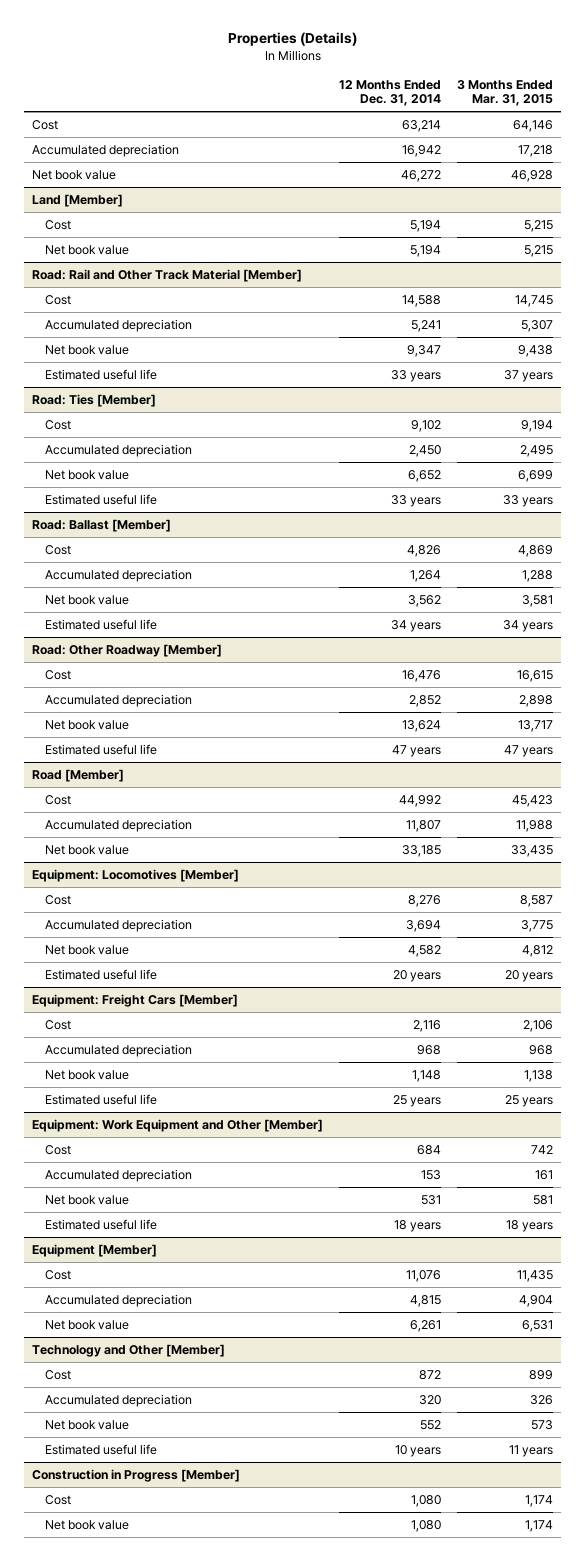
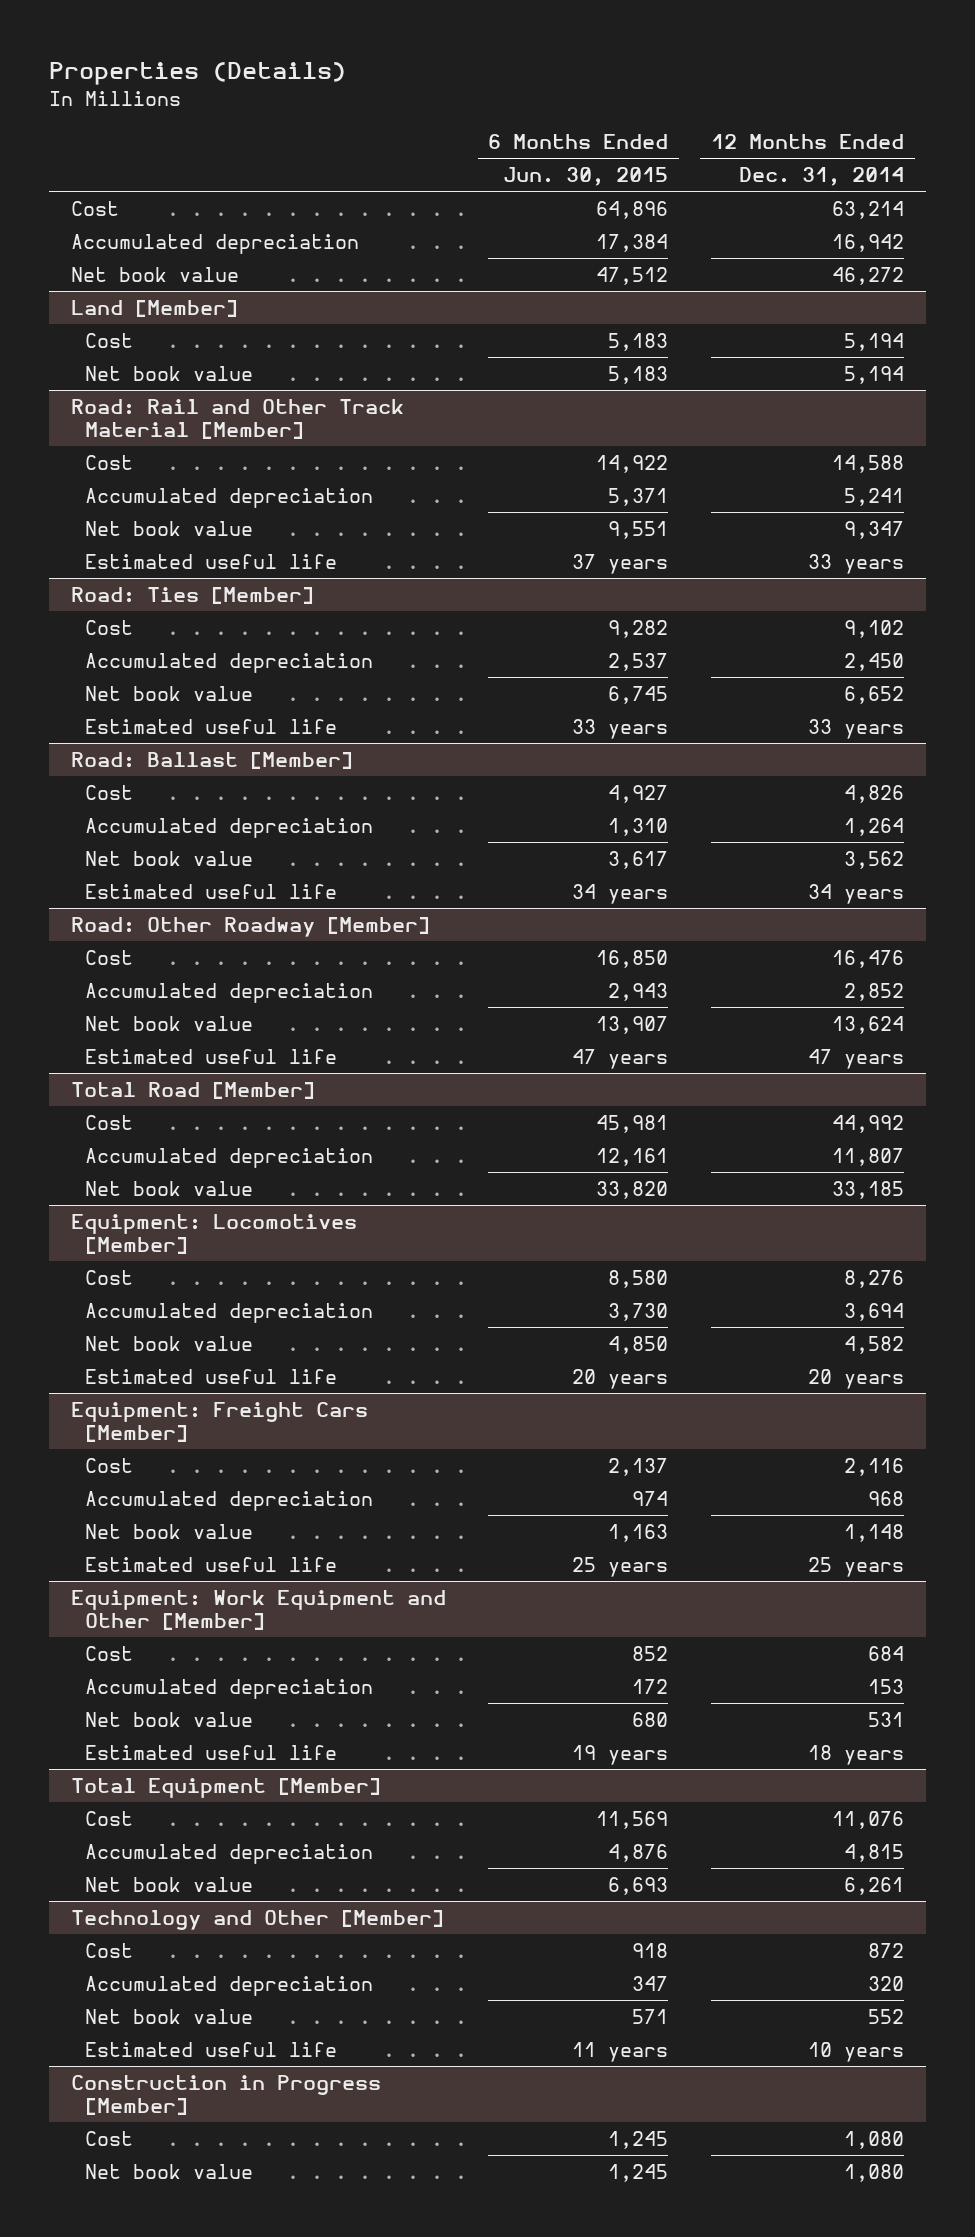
- | 12 Months Ended Dec. 31, 2014 | 3 Months Ended Mar. 31, 2015
+ | 6 Months Ended Jun. 30, 2015 | 12 Months Ended Dec. 31, 2014
- Road [Member]
+ Total Road [Member]
- Equipment [Member]
+ Total Equipment [Member]

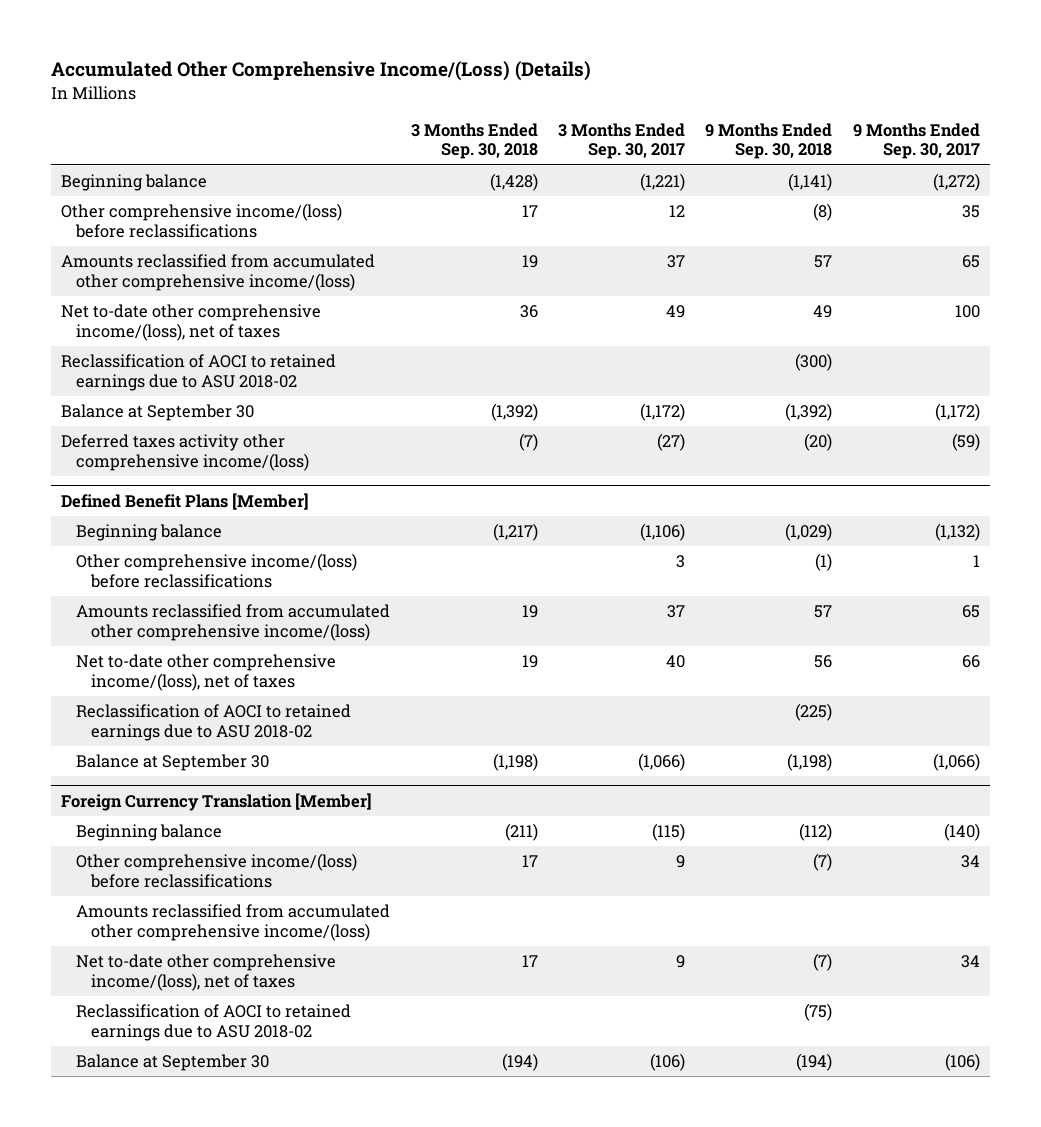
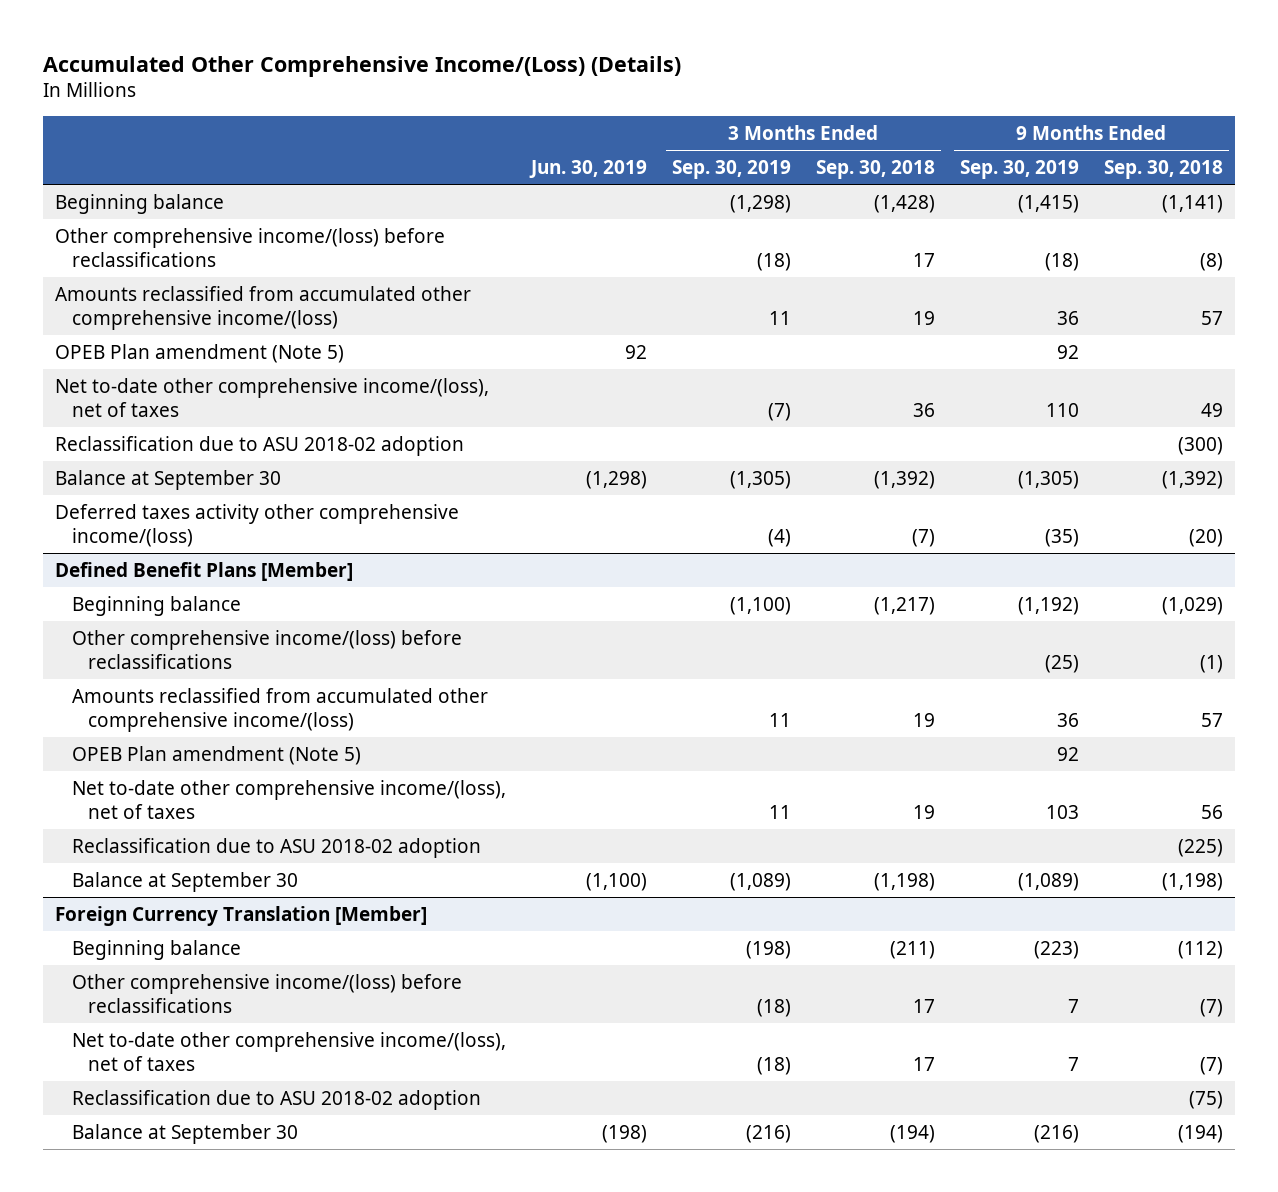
- | 3 Months Ended Sep. 30, 2018 | 3 Months Ended Sep. 30, 2017 | 9 Months Ended Sep. 30, 2018 | 9 Months Ended Sep. 30, 2017
+ | Jun. 30, 2019 | 3 Months Ended Sep. 30, 2019 | 3 Months Ended Sep. 30, 2018 | 9 Months Ended Sep. 30, 2019 | 9 Months Ended Sep. 30, 2018
+ OPEB Plan amendment (Note 5) | 92 | | | 92 |
- Reclassification of AOCI to retained earnings due to ASU 2018-02 | | | (300) |
+ Reclassification due to ASU 2018-02 adoption | | | | | (300)
@ Defined Benefit Plans [Member]
+ OPEB Plan amendment (Note 5) | | | | 92 |
- Reclassification of AOCI to retained earnings due to ASU 2018-02 | | | (225) |
+ Reclassification due to ASU 2018-02 adoption | | | | | (225)
@ Foreign Currency Translation [Member]
- Amounts reclassified from accumulated other comprehensive income/(loss)
- Reclassification of AOCI to retained earnings due to ASU 2018-02 | | | (75) |
+ Reclassification due to ASU 2018-02 adoption | | | | | (75)

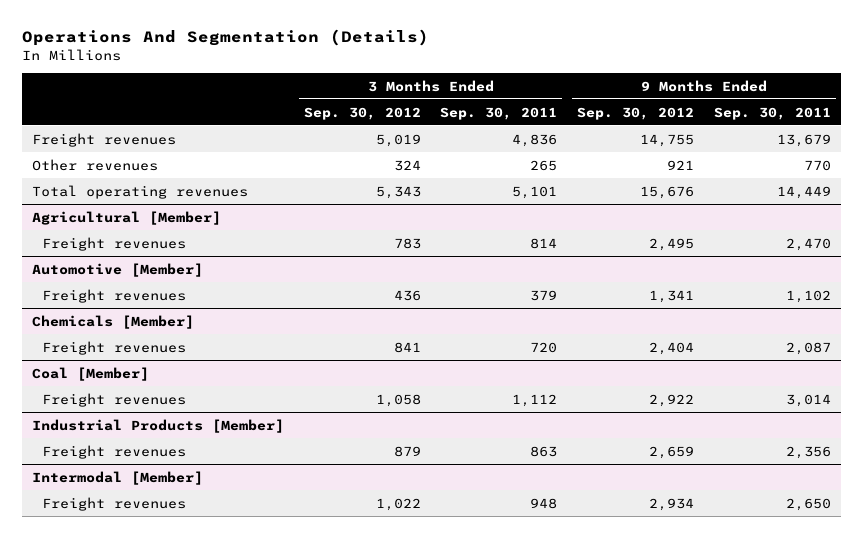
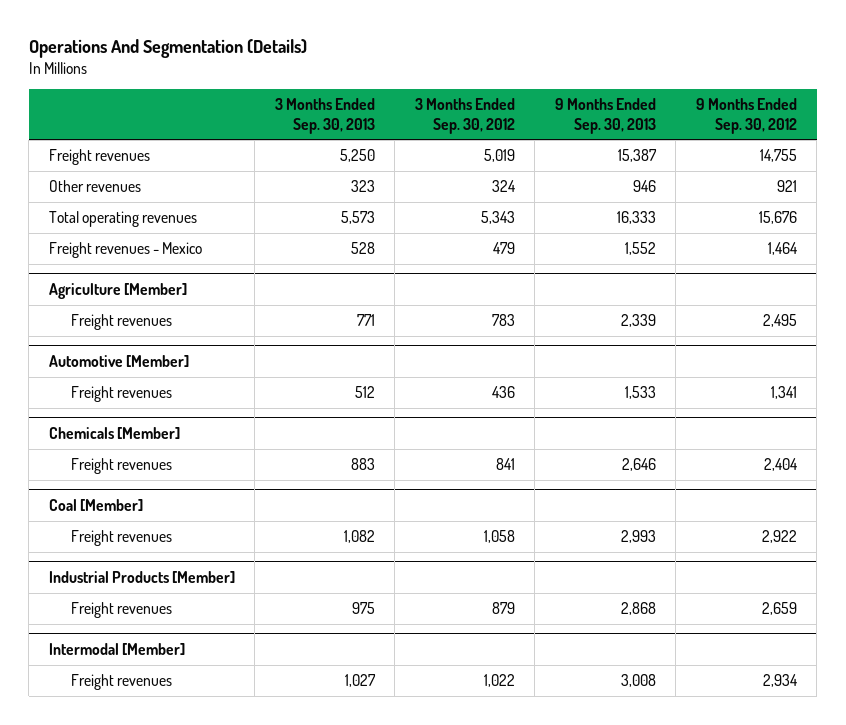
- | 3 Months Ended Sep. 30, 2012 | 3 Months Ended Sep. 30, 2011 | 9 Months Ended Sep. 30, 2012 | 9 Months Ended Sep. 30, 2011
+ | 3 Months Ended Sep. 30, 2013 | 3 Months Ended Sep. 30, 2012 | 9 Months Ended Sep. 30, 2013 | 9 Months Ended Sep. 30, 2012
- Agricultural [Member]
+ Freight revenues - Mexico | 528 | 479 | 1,552 | 1,464
+ Agriculture [Member]

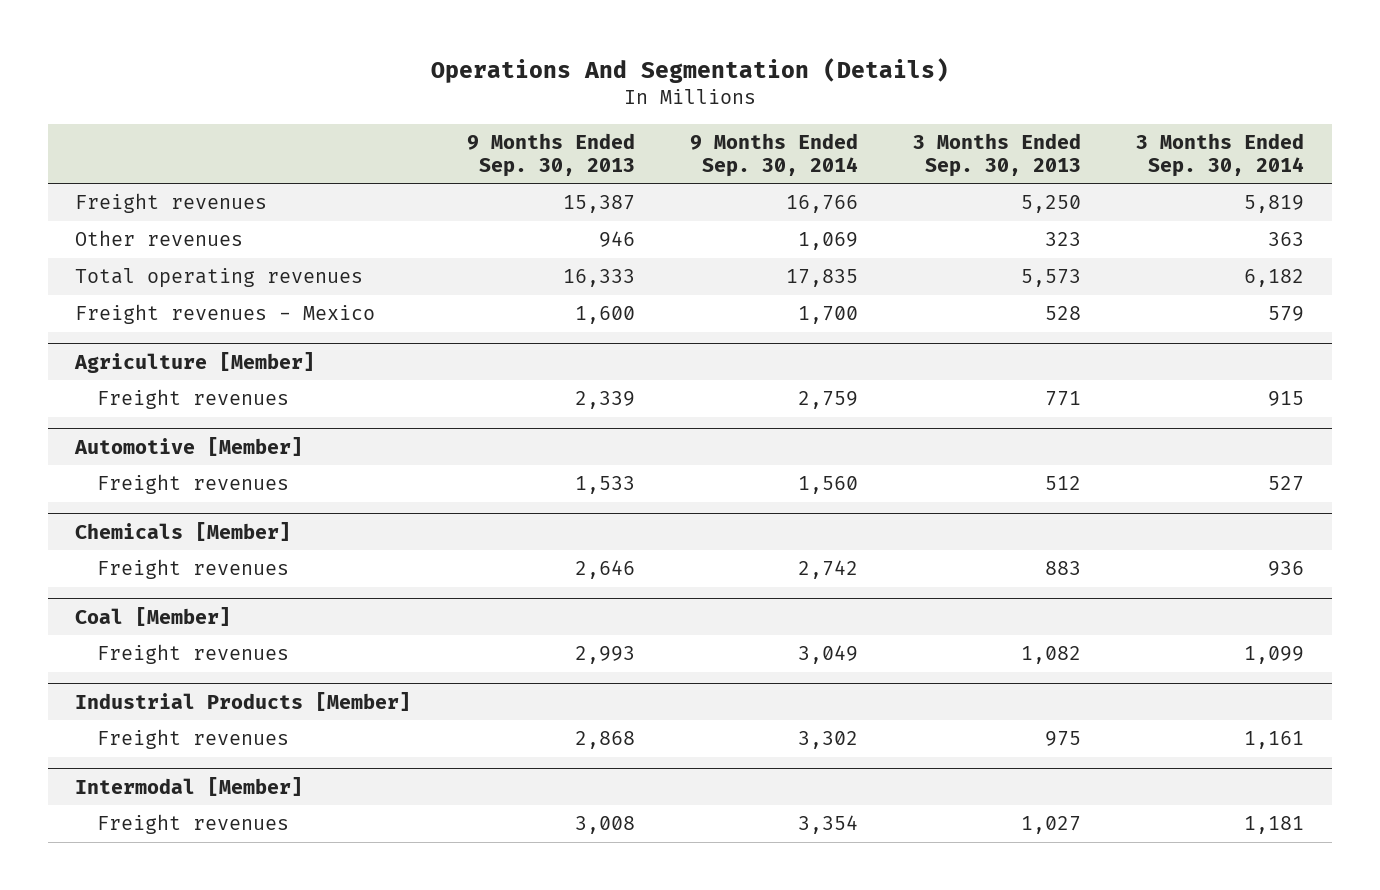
- | 3 Months Ended Sep. 30, 2013 | 3 Months Ended Sep. 30, 2012 | 9 Months Ended Sep. 30, 2013 | 9 Months Ended Sep. 30, 2012
+ | 9 Months Ended Sep. 30, 2013 | 9 Months Ended Sep. 30, 2014 | 3 Months Ended Sep. 30, 2013 | 3 Months Ended Sep. 30, 2014
- Freight revenues - Mexico | 528 | 479 | 1,552 | 1,464
+ Freight revenues - Mexico | 1,600 | 1,700 | 528 | 579

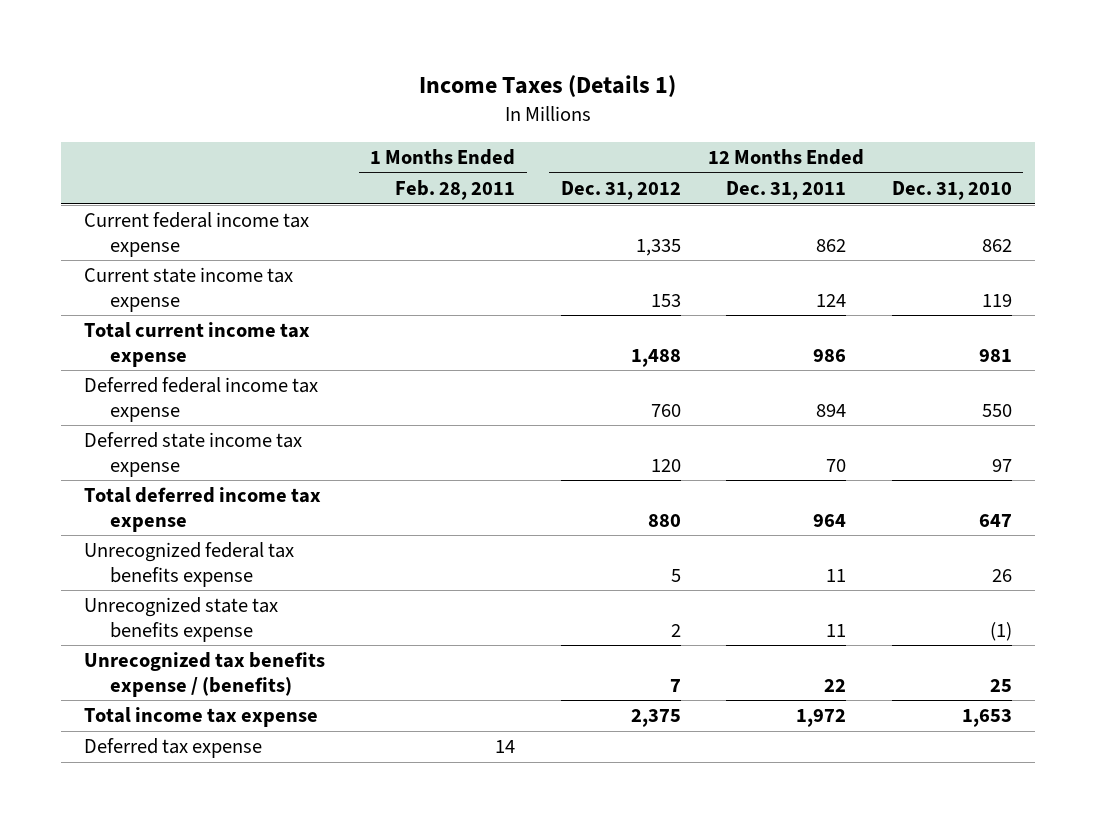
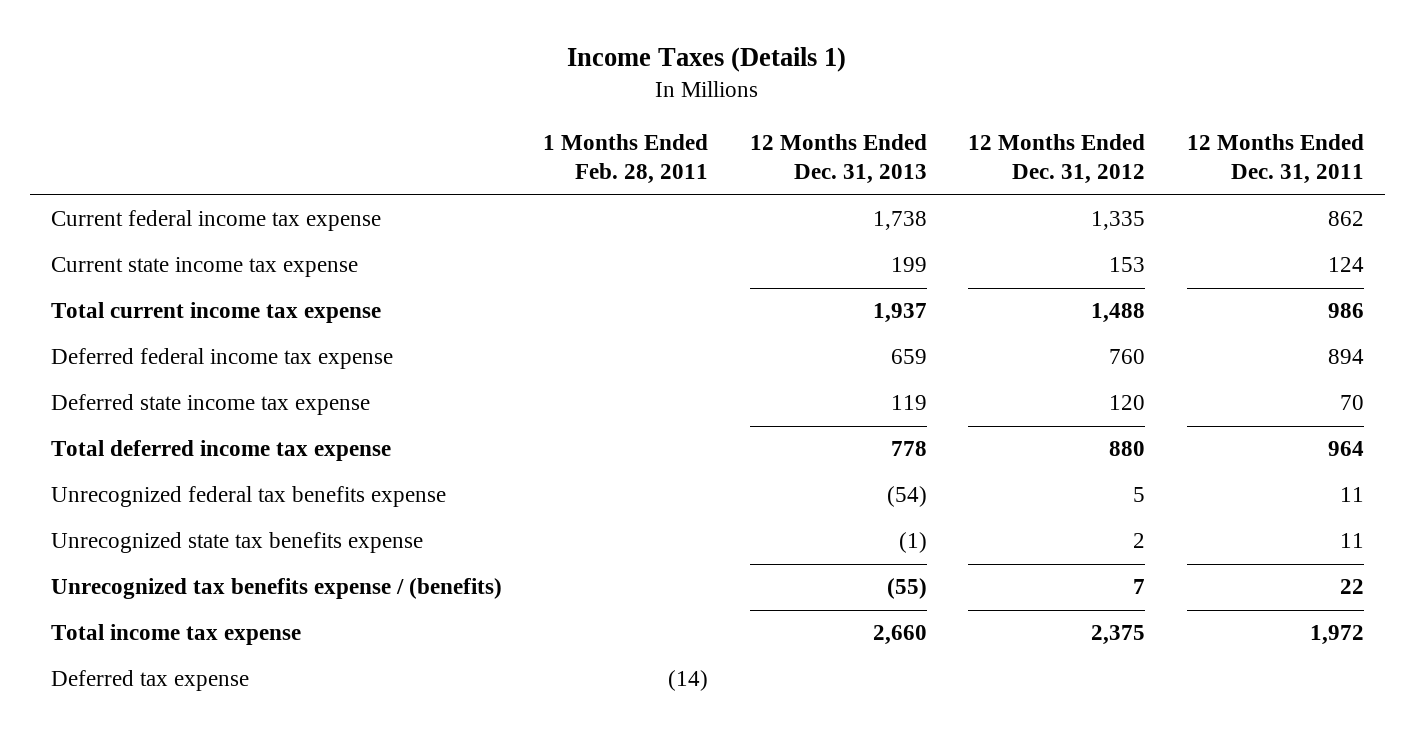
- | 1 Months Ended Feb. 28, 2011 | 12 Months Ended Dec. 31, 2012 | 12 Months Ended Dec. 31, 2011 | 12 Months Ended Dec. 31, 2010
+ | 1 Months Ended Feb. 28, 2011 | 12 Months Ended Dec. 31, 2013 | 12 Months Ended Dec. 31, 2012 | 12 Months Ended Dec. 31, 2011
- Deferred tax expense | 14 | | |
+ Deferred tax expense | (14) | | |

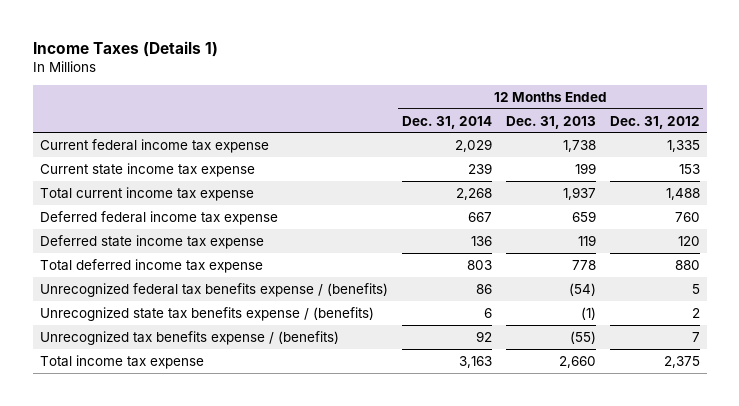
- | 1 Months Ended Feb. 28, 2011 | 12 Months Ended Dec. 31, 2013 | 12 Months Ended Dec. 31, 2012 | 12 Months Ended Dec. 31, 2011
+ | 12 Months Ended Dec. 31, 2014 | 12 Months Ended Dec. 31, 2013 | 12 Months Ended Dec. 31, 2012
- Unrecognized federal tax benefits expense | | (54) | 5 | 11
- Unrecognized state tax benefits expense | | (1) | 2 | 11
+ Unrecognized federal tax benefits expense / (benefits) | 86 | (54) | 5
+ Unrecognized state tax benefits expense / (benefits) | 6 | (1) | 2
- Deferred tax expense | (14) | | |

